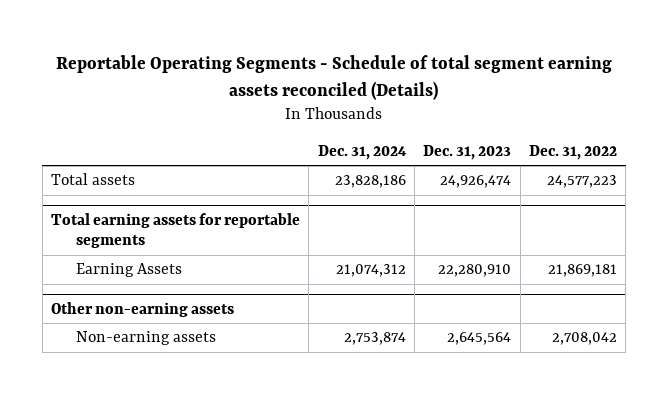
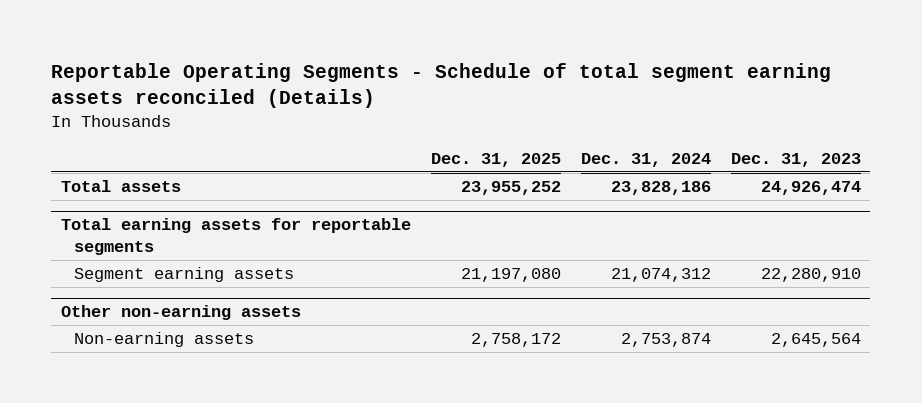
- | Dec. 31, 2024 | Dec. 31, 2023 | Dec. 31, 2022
+ | Dec. 31, 2025 | Dec. 31, 2024 | Dec. 31, 2023
@ Total earning assets for reportable segments
- Earning Assets | 21,074,312 | 22,280,910 | 21,869,181
+ Segment earning assets | 21,197,080 | 21,074,312 | 22,280,910

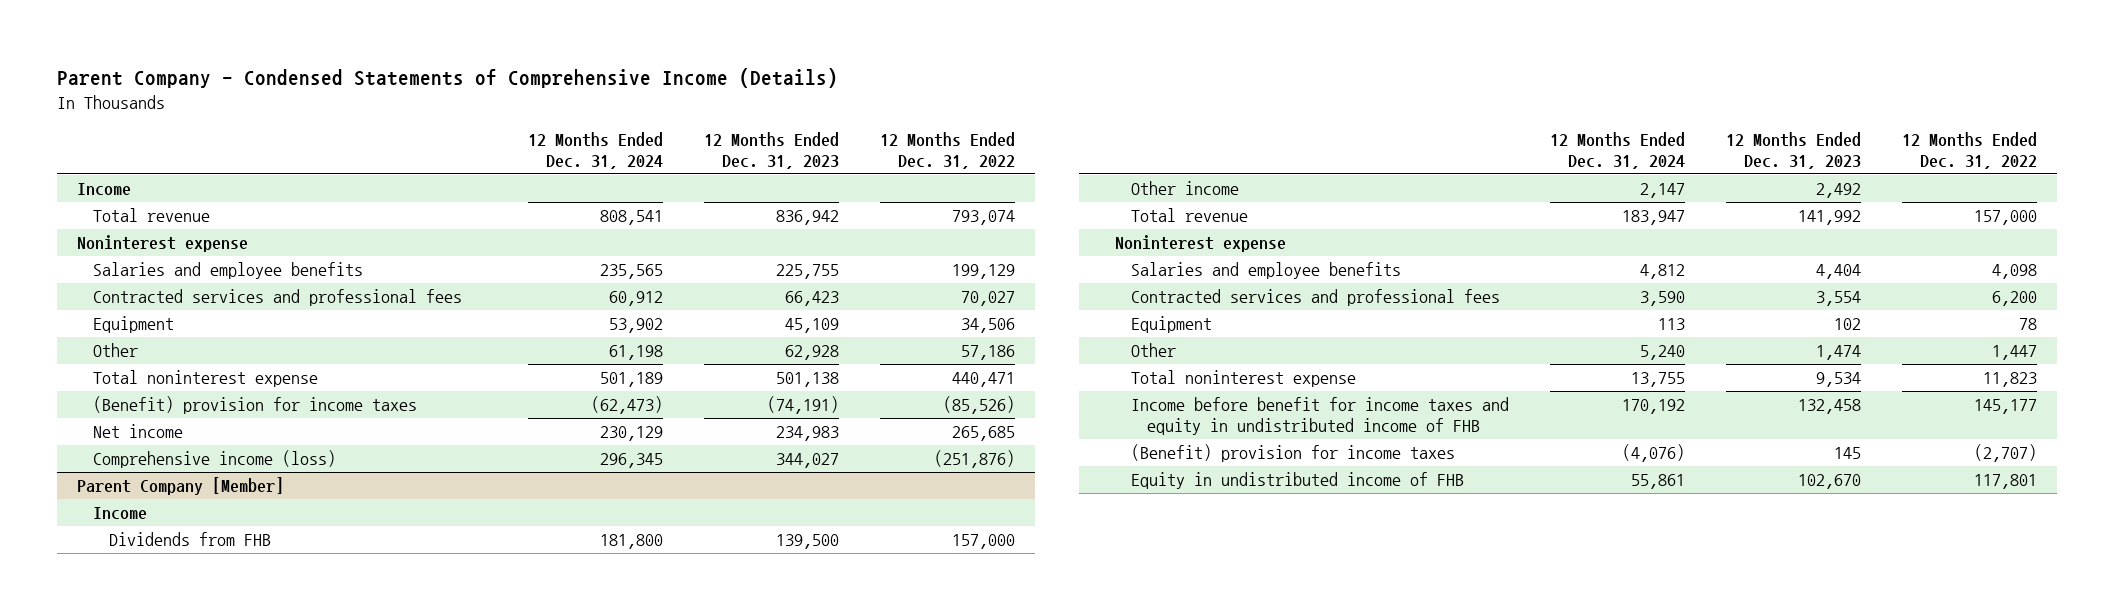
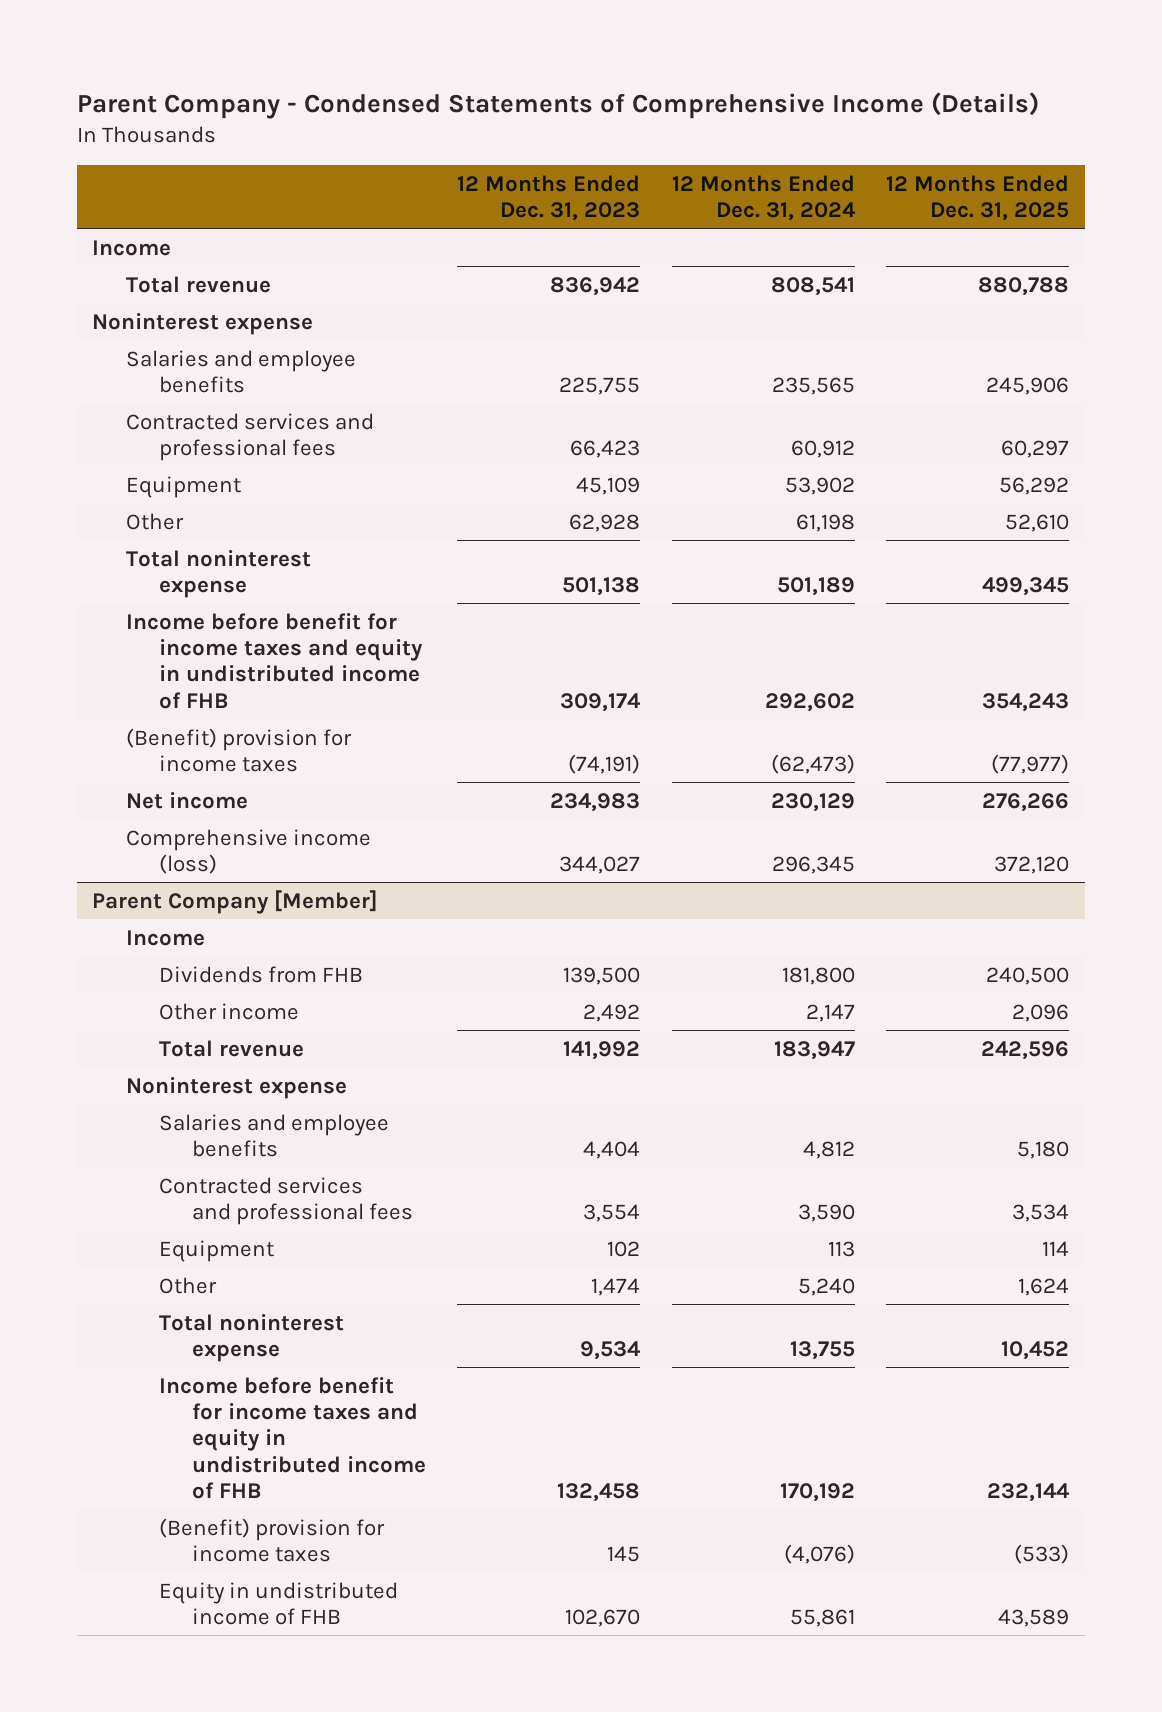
- | 12 Months Ended Dec. 31, 2024 | 12 Months Ended Dec. 31, 2023 | 12 Months Ended Dec. 31, 2022
+ | 12 Months Ended Dec. 31, 2023 | 12 Months Ended Dec. 31, 2024 | 12 Months Ended Dec. 31, 2025
+ Income before benefit for income taxes and equity in undistributed income of FHB | 309,174 | 292,602 | 354,243

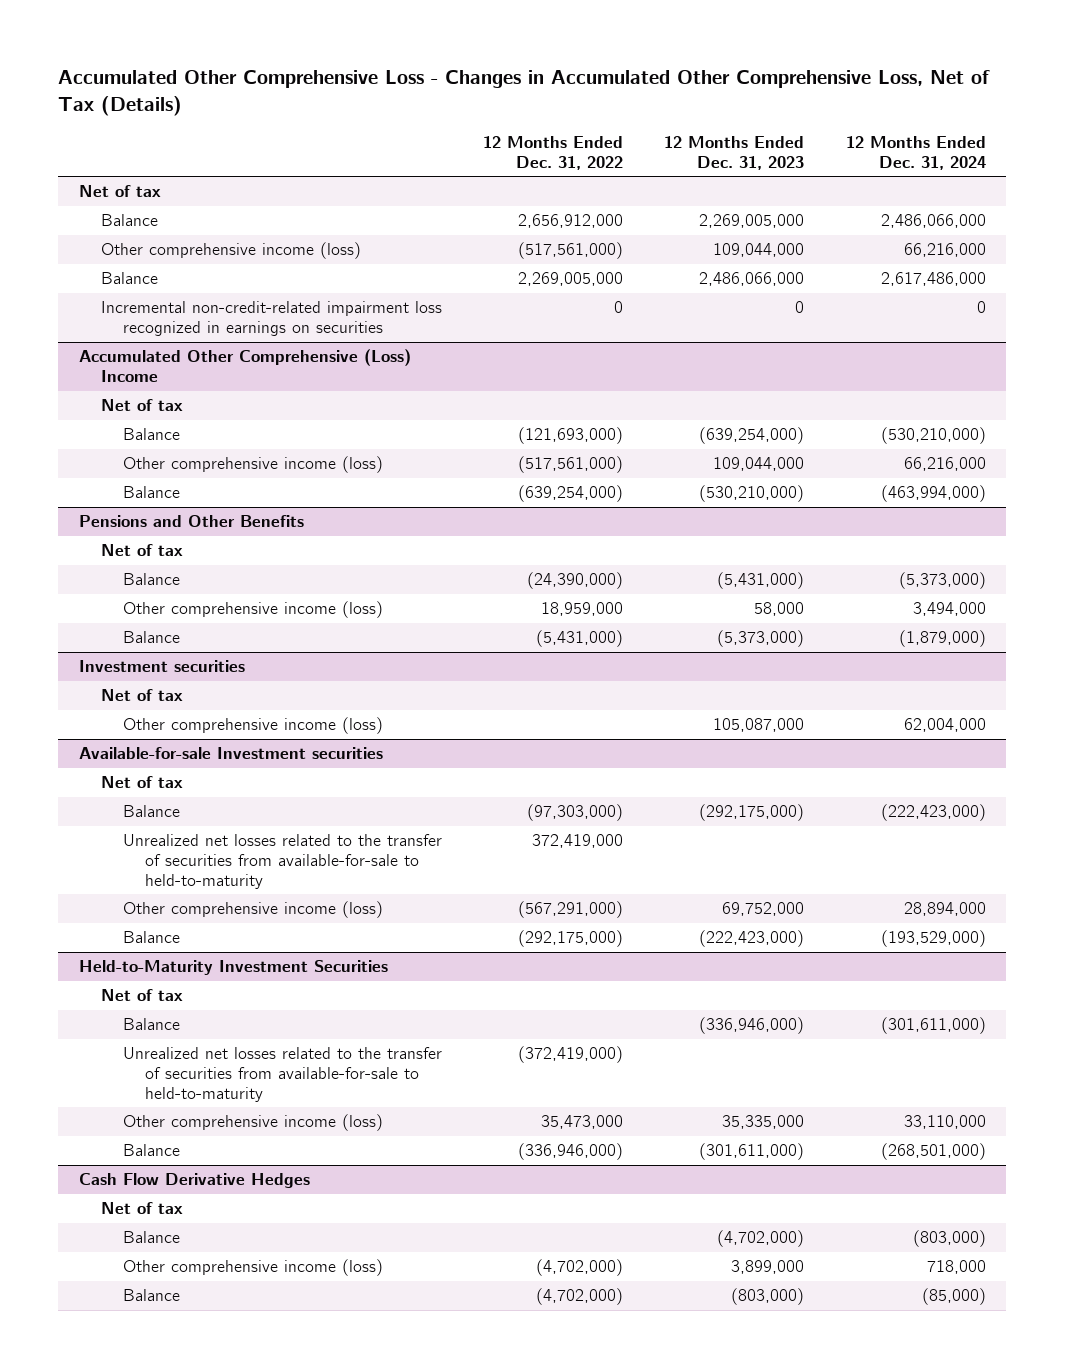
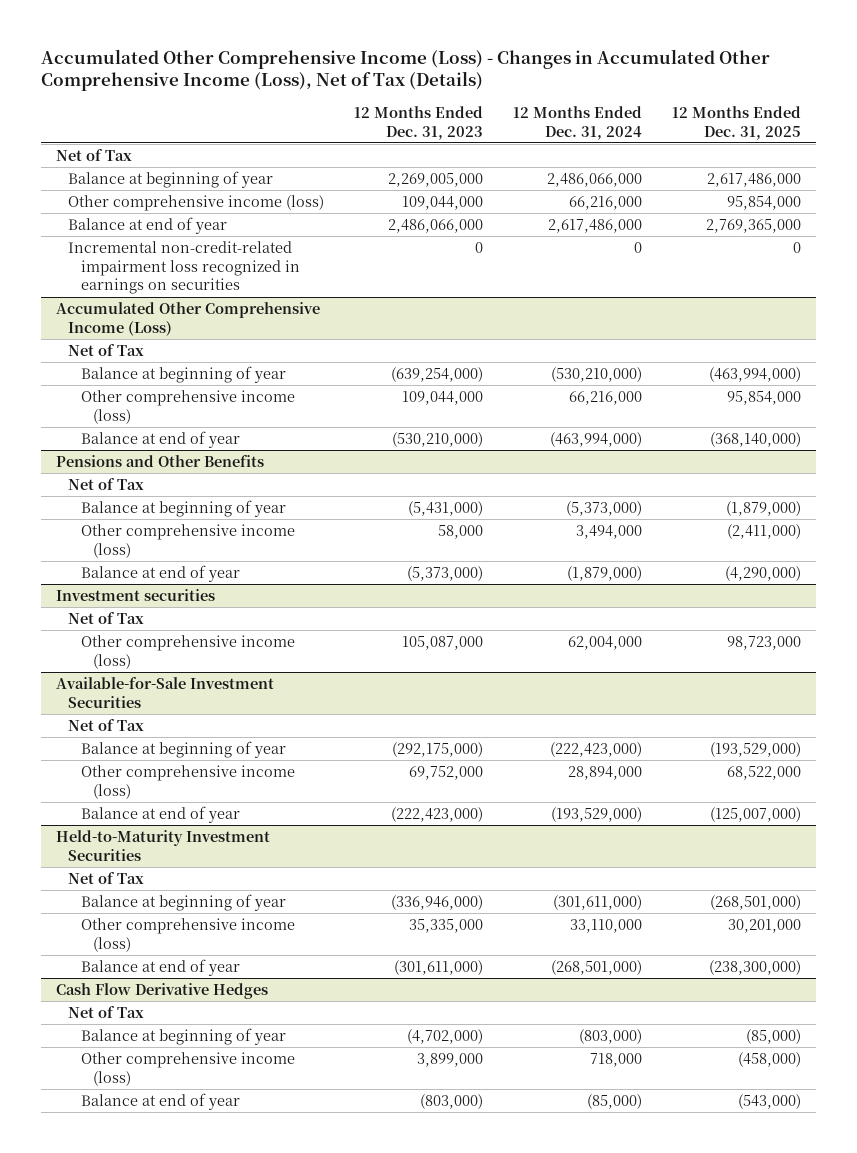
- Accumulated Other Comprehensive Loss - Changes in Accumulated Other Comprehensive Loss, Net of Tax (Details)
+ Accumulated Other Comprehensive Income (Loss) - Changes in Accumulated Other Comprehensive Income (Loss), Net of Tax (Details)
- | 12 Months Ended Dec. 31, 2022 | 12 Months Ended Dec. 31, 2023 | 12 Months Ended Dec. 31, 2024
+ | 12 Months Ended Dec. 31, 2023 | 12 Months Ended Dec. 31, 2024 | 12 Months Ended Dec. 31, 2025
- Net of tax
- Balance | 2,656,912,000 | 2,269,005,000 | 2,486,066,000
+ Net of Tax
+ Balance at beginning of year | 2,269,005,000 | 2,486,066,000 | 2,617,486,000
- Balance | 2,269,005,000 | 2,486,066,000 | 2,617,486,000
+ Balance at end of year | 2,486,066,000 | 2,617,486,000 | 2,769,365,000
- Accumulated Other Comprehensive (Loss) Income
- Net of tax
- Balance | (121,693,000) | (639,254,000) | (530,210,000)
+ Accumulated Other Comprehensive Income (Loss)
+ Net of Tax
+ Balance at beginning of year | (639,254,000) | (530,210,000) | (463,994,000)
- Balance | (639,254,000) | (530,210,000) | (463,994,000)
+ Balance at end of year | (530,210,000) | (463,994,000) | (368,140,000)
@ Pensions and Other Benefits
- Net of tax
- Balance | (24,390,000) | (5,431,000) | (5,373,000)
+ Net of Tax
+ Balance at beginning of year | (5,431,000) | (5,373,000) | (1,879,000)
- Balance | (5,431,000) | (5,373,000) | (1,879,000)
+ Balance at end of year | (5,373,000) | (1,879,000) | (4,290,000)
@ Investment securities
- Net of tax
+ Net of Tax
- Available-for-sale Investment securities
- Net of tax
- Balance | (97,303,000) | (292,175,000) | (222,423,000)
- Unrealized net losses related to the transfer of securities from available-for-sale to held-to-maturity | 372,419,000 | |
+ Available-for-Sale Investment Securities
+ Net of Tax
+ Balance at beginning of year | (292,175,000) | (222,423,000) | (193,529,000)
- Balance | (292,175,000) | (222,423,000) | (193,529,000)
+ Balance at end of year | (222,423,000) | (193,529,000) | (125,007,000)
@ Held-to-Maturity Investment Securities
- Net of tax
- Balance | | (336,946,000) | (301,611,000)
- Unrealized net losses related to the transfer of securities from available-for-sale to held-to-maturity | (372,419,000) | |
+ Net of Tax
+ Balance at beginning of year | (336,946,000) | (301,611,000) | (268,501,000)
- Balance | (336,946,000) | (301,611,000) | (268,501,000)
+ Balance at end of year | (301,611,000) | (268,501,000) | (238,300,000)
@ Cash Flow Derivative Hedges
- Net of tax
- Balance | | (4,702,000) | (803,000)
+ Net of Tax
+ Balance at beginning of year | (4,702,000) | (803,000) | (85,000)
- Balance | (4,702,000) | (803,000) | (85,000)
+ Balance at end of year | (803,000) | (85,000) | (543,000)

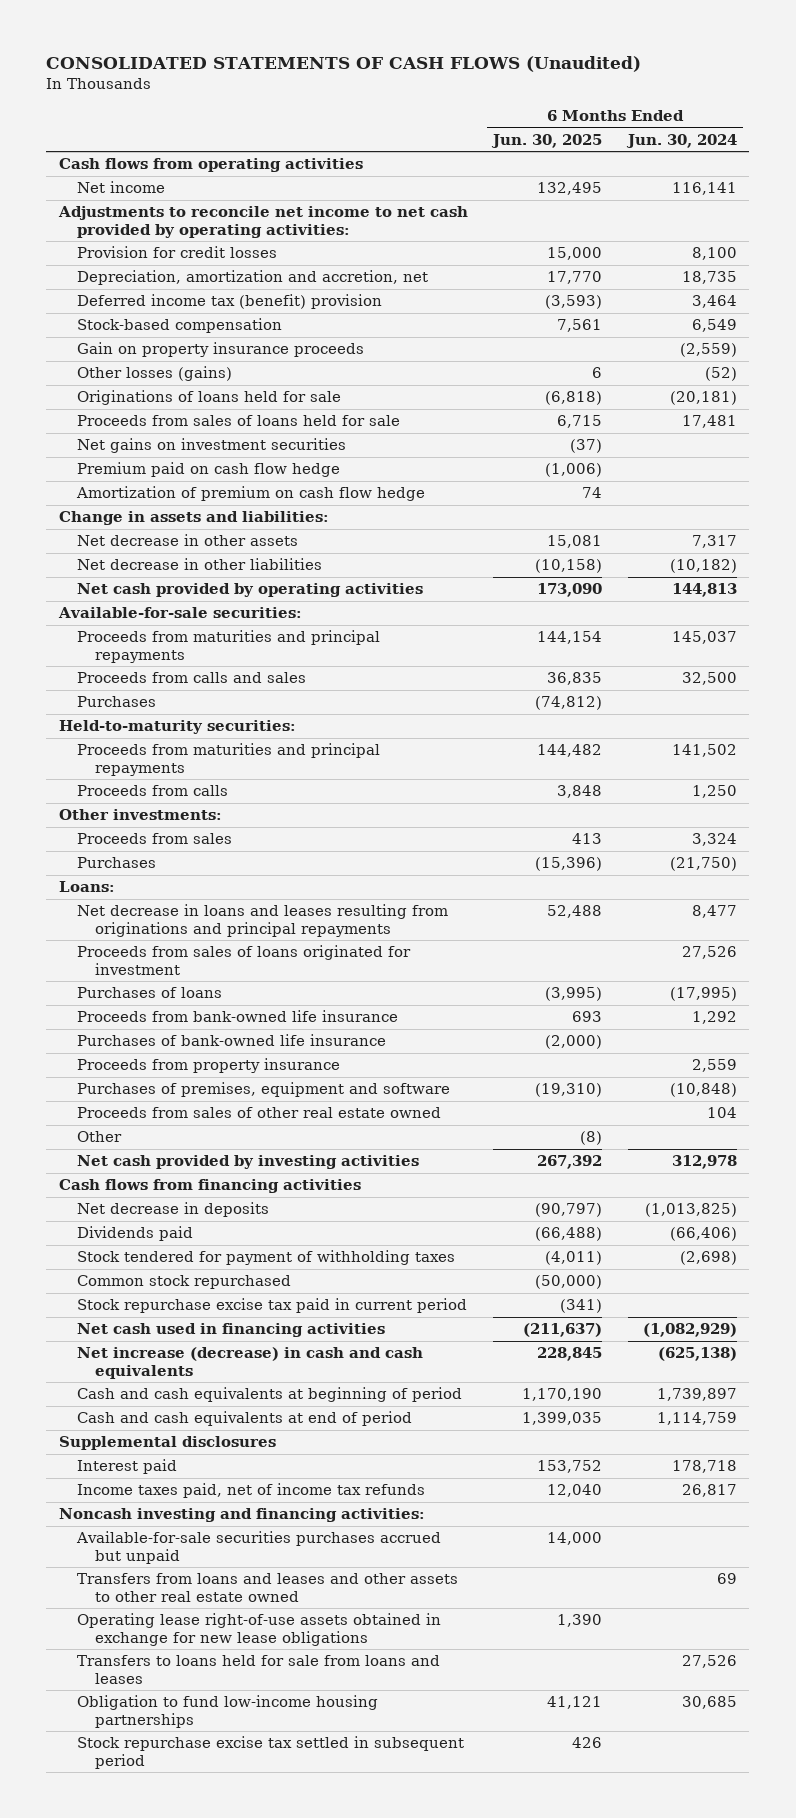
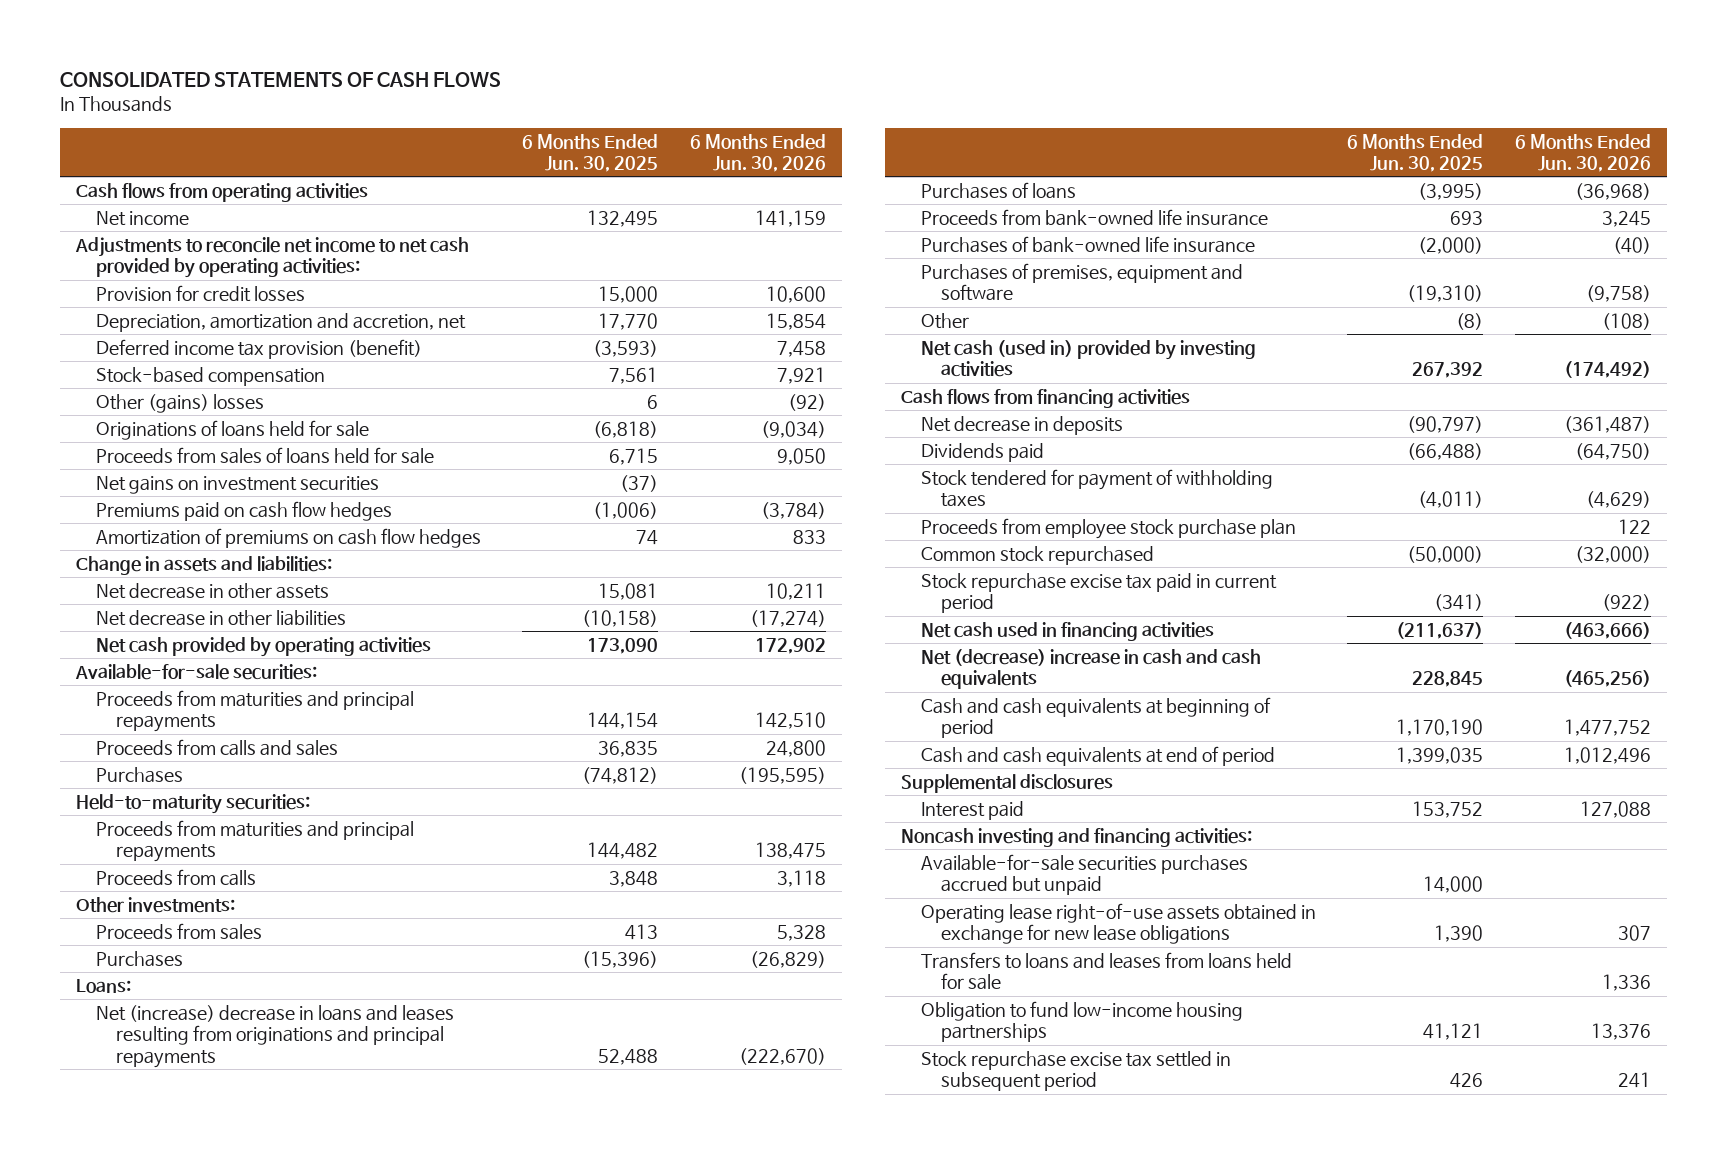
- CONSOLIDATED STATEMENTS OF CASH FLOWS (Unaudited)
+ CONSOLIDATED STATEMENTS OF CASH FLOWS
- | 6 Months Ended Jun. 30, 2025 | 6 Months Ended Jun. 30, 2024
+ | 6 Months Ended Jun. 30, 2025 | 6 Months Ended Jun. 30, 2026
- Deferred income tax (benefit) provision | (3,593) | 3,464
+ Deferred income tax provision (benefit) | (3,593) | 7,458
- Gain on property insurance proceeds | | (2,559)
- Other losses (gains) | 6 | (52)
+ Other (gains) losses | 6 | (92)
- Premium paid on cash flow hedge | (1,006) |
- Amortization of premium on cash flow hedge | 74 |
+ Premiums paid on cash flow hedges | (1,006) | (3,784)
+ Amortization of premiums on cash flow hedges | 74 | 833
- Net decrease in loans and leases resulting from originations and principal repayments | 52,488 | 8,477
- Proceeds from sales of loans originated for investment | | 27,526
+ Net (increase) decrease in loans and leases resulting from originations and principal repayments | 52,488 | (222,670)
- Proceeds from property insurance | | 2,559
- Proceeds from sales of other real estate owned | | 104
- Net cash provided by investing activities | 267,392 | 312,978
+ Net cash (used in) provided by investing activities | 267,392 | (174,492)
+ Proceeds from employee stock purchase plan | | 122
- Net increase (decrease) in cash and cash equivalents | 228,845 | (625,138)
+ Net (decrease) increase in cash and cash equivalents | 228,845 | (465,256)
- Income taxes paid, net of income tax refunds | 12,040 | 26,817
- Transfers from loans and leases and other assets to other real estate owned | | 69
- Transfers to loans held for sale from loans and leases | | 27,526
+ Transfers to loans and leases from loans held for sale | | 1,336

